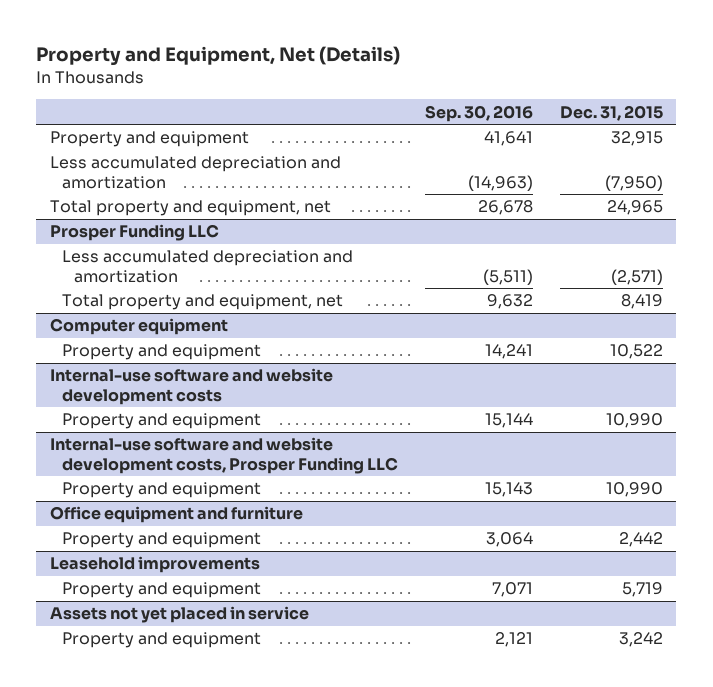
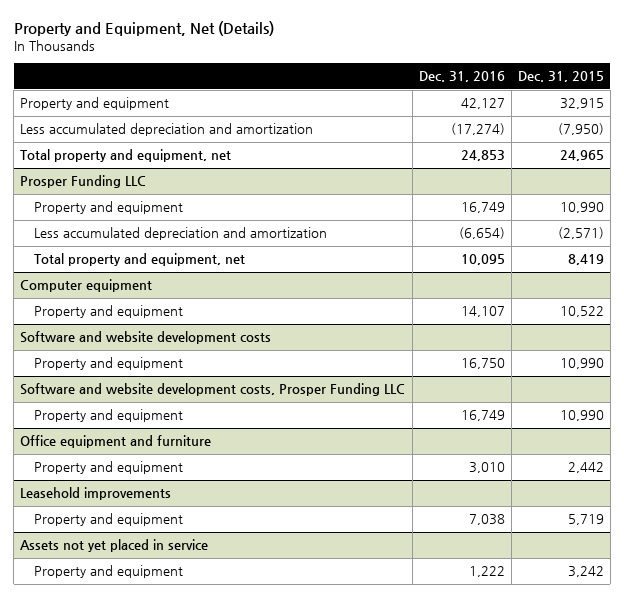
- | Sep. 30, 2016 | Dec. 31, 2015
+ | Dec. 31, 2016 | Dec. 31, 2015
@ Prosper Funding LLC
+ Property and equipment | 16,749 | 10,990
- Internal-use software and website development costs
+ Software and website development costs
- Internal-use software and website development costs, Prosper Funding LLC
+ Software and website development costs, Prosper Funding LLC

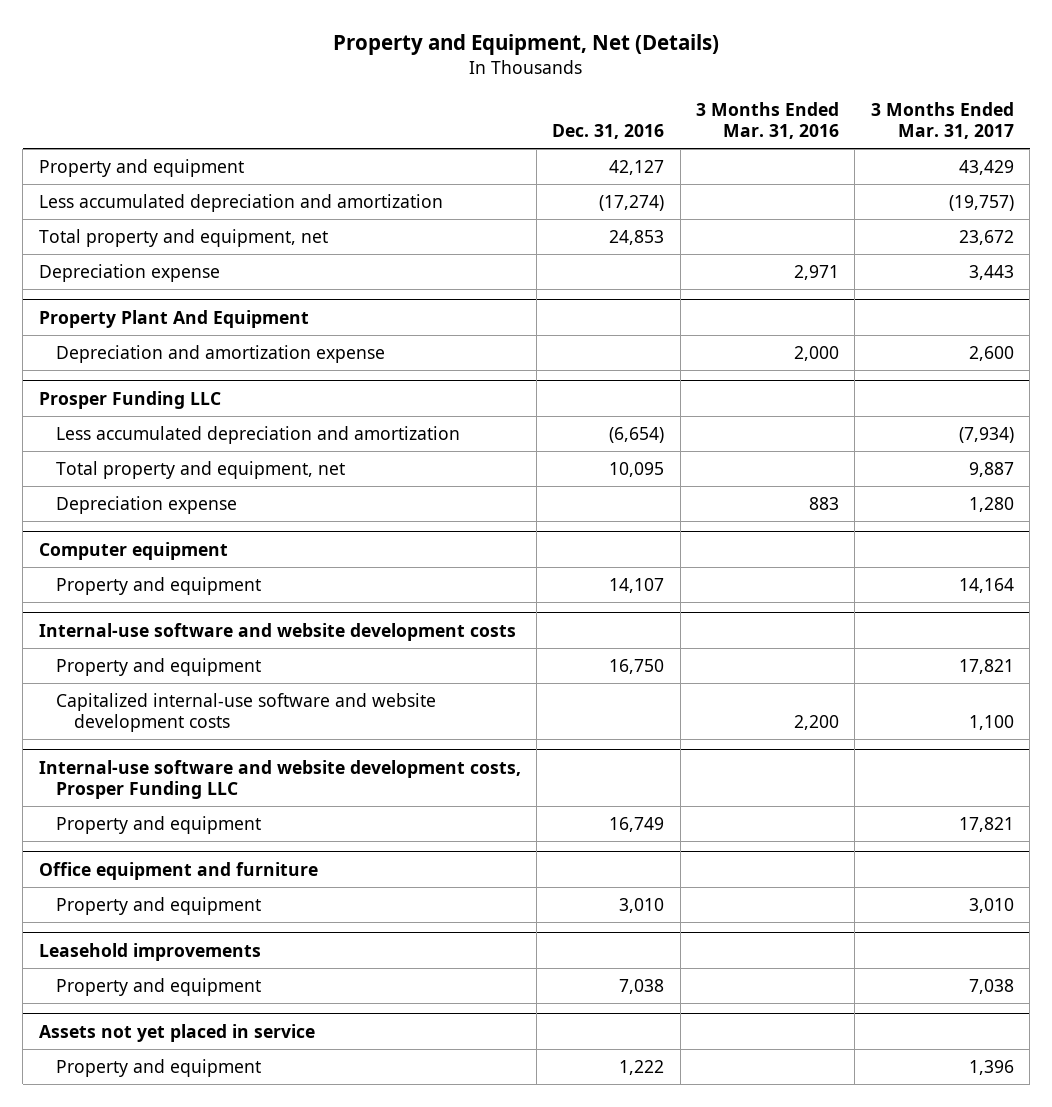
- | Dec. 31, 2016 | Dec. 31, 2015
+ | Dec. 31, 2016 | 3 Months Ended Mar. 31, 2016 | 3 Months Ended Mar. 31, 2017
+ Depreciation expense | | 2,971 | 3,443
+ Property Plant And Equipment
+ Depreciation and amortization expense | | 2,000 | 2,600
@ Prosper Funding LLC
- Property and equipment | 16,749 | 10,990
+ Depreciation expense | | 883 | 1,280
- Software and website development costs
+ Internal-use software and website development costs
- Software and website development costs, Prosper Funding LLC
+ Capitalized internal-use software and website development costs | | 2,200 | 1,100
+ Internal-use software and website development costs, Prosper Funding LLC

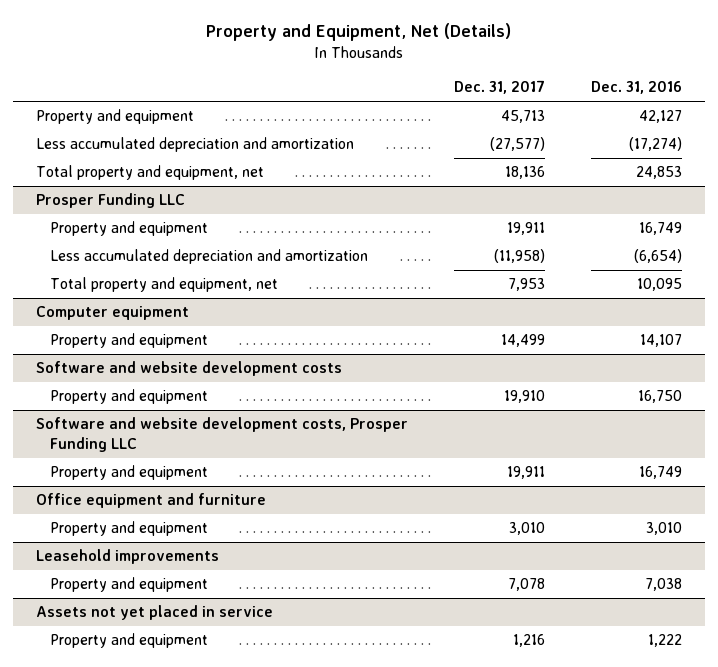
- | Dec. 31, 2016 | 3 Months Ended Mar. 31, 2016 | 3 Months Ended Mar. 31, 2017
+ | Dec. 31, 2017 | Dec. 31, 2016
- Depreciation expense | | 2,971 | 3,443
- Property Plant And Equipment
- Depreciation and amortization expense | | 2,000 | 2,600
@ Prosper Funding LLC
+ Property and equipment | 19,911 | 16,749
- Depreciation expense | | 883 | 1,280
- Internal-use software and website development costs
+ Software and website development costs
- Capitalized internal-use software and website development costs | | 2,200 | 1,100
- Internal-use software and website development costs, Prosper Funding LLC
+ Software and website development costs, Prosper Funding LLC

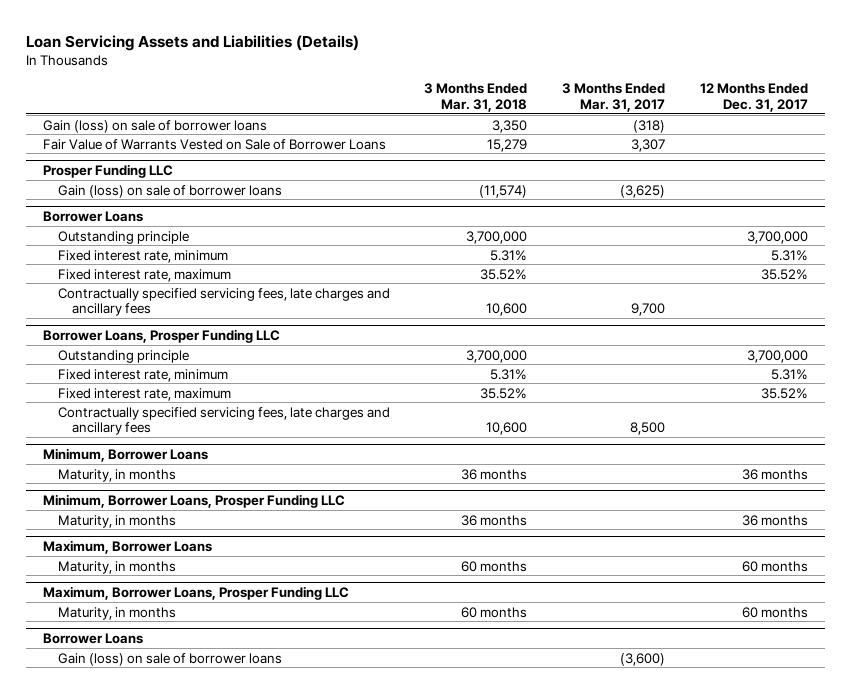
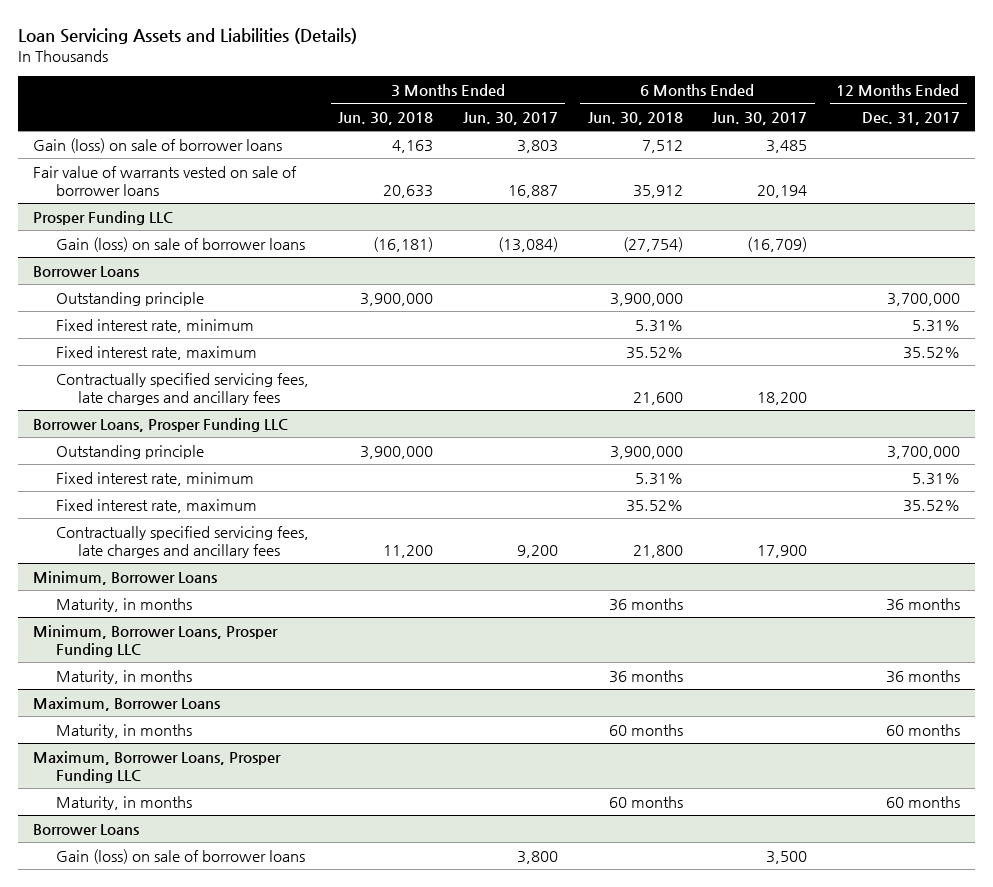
- | 3 Months Ended Mar. 31, 2018 | 3 Months Ended Mar. 31, 2017 | 12 Months Ended Dec. 31, 2017
+ | 3 Months Ended Jun. 30, 2018 | 3 Months Ended Jun. 30, 2017 | 6 Months Ended Jun. 30, 2018 | 6 Months Ended Jun. 30, 2017 | 12 Months Ended Dec. 31, 2017
- Fair Value of Warrants Vested on Sale of Borrower Loans | 15,279 | 3,307 |
+ Fair value of warrants vested on sale of borrower loans | 20,633 | 16,887 | 35,912 | 20,194 |

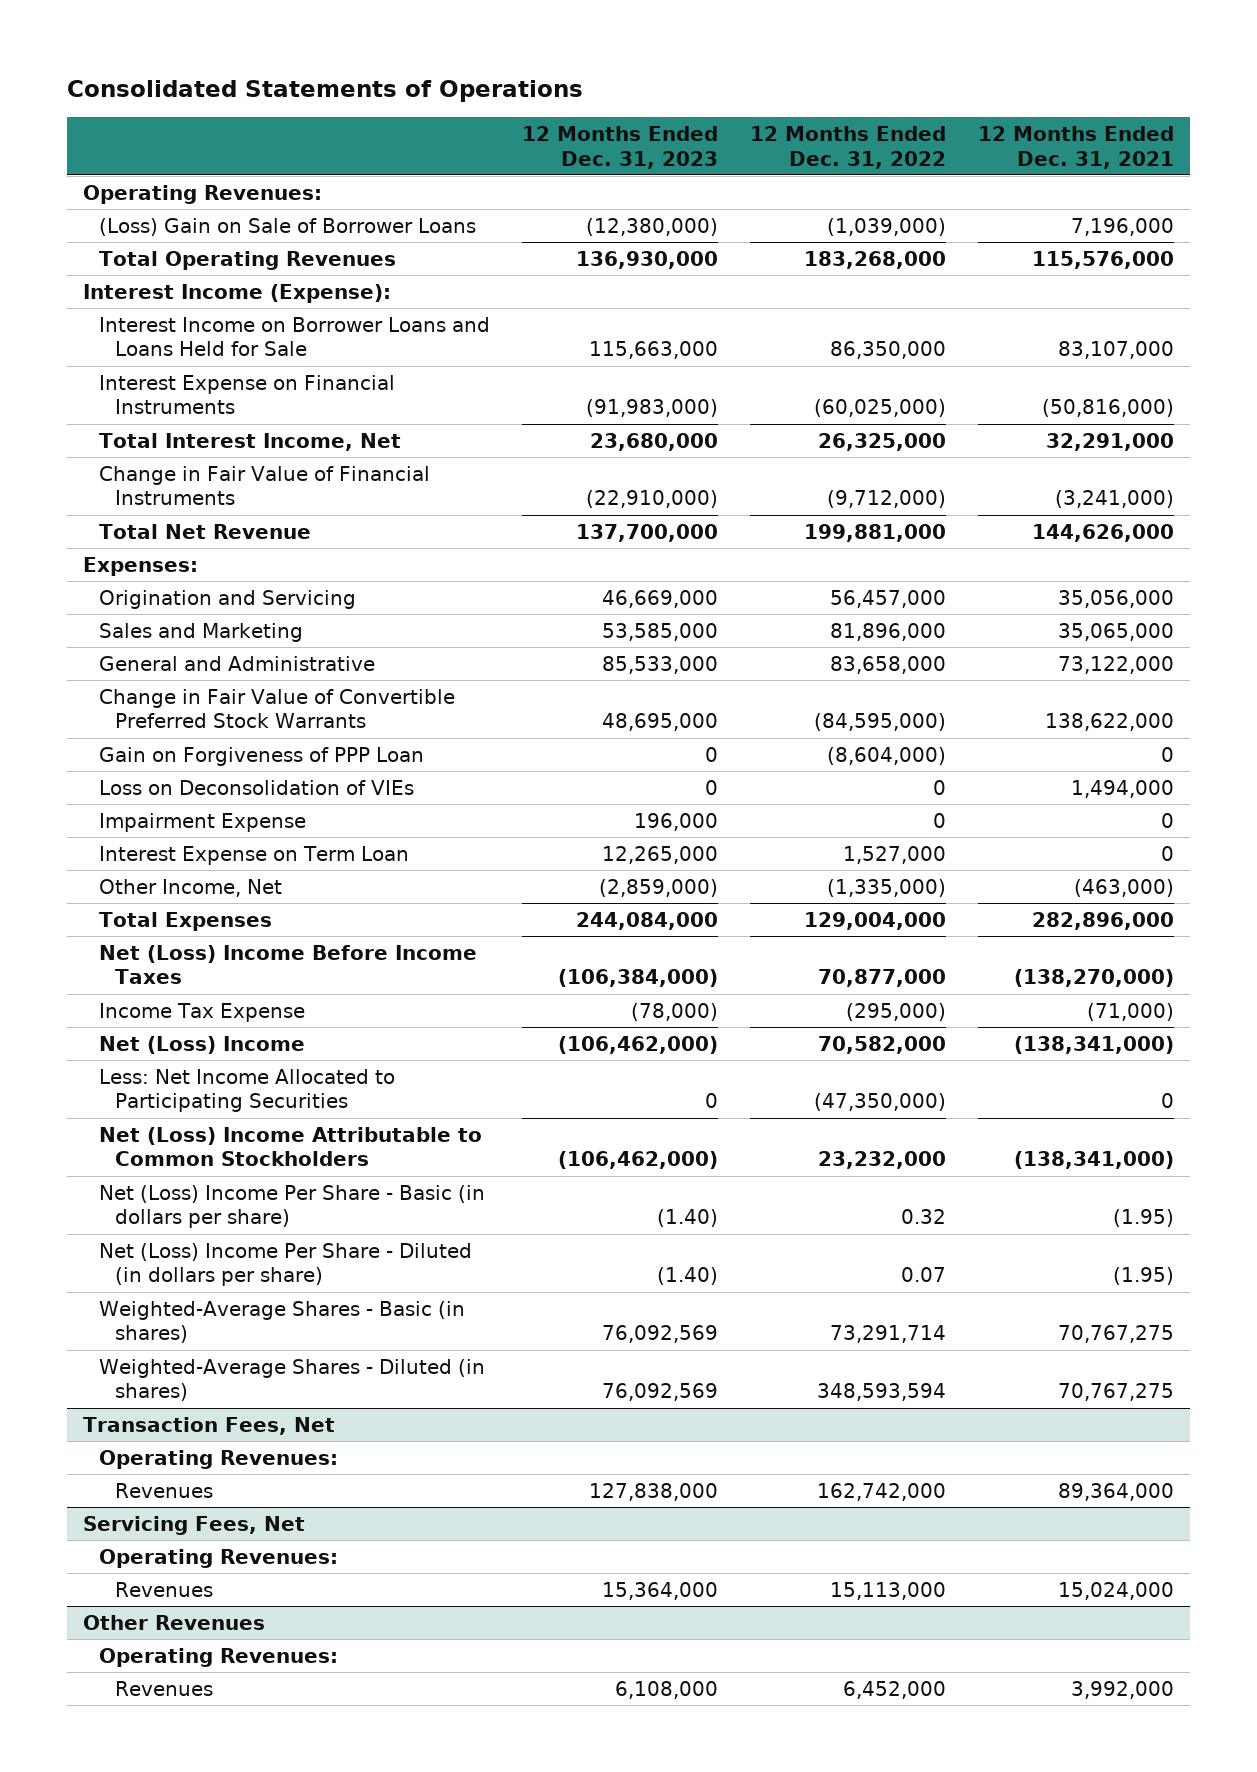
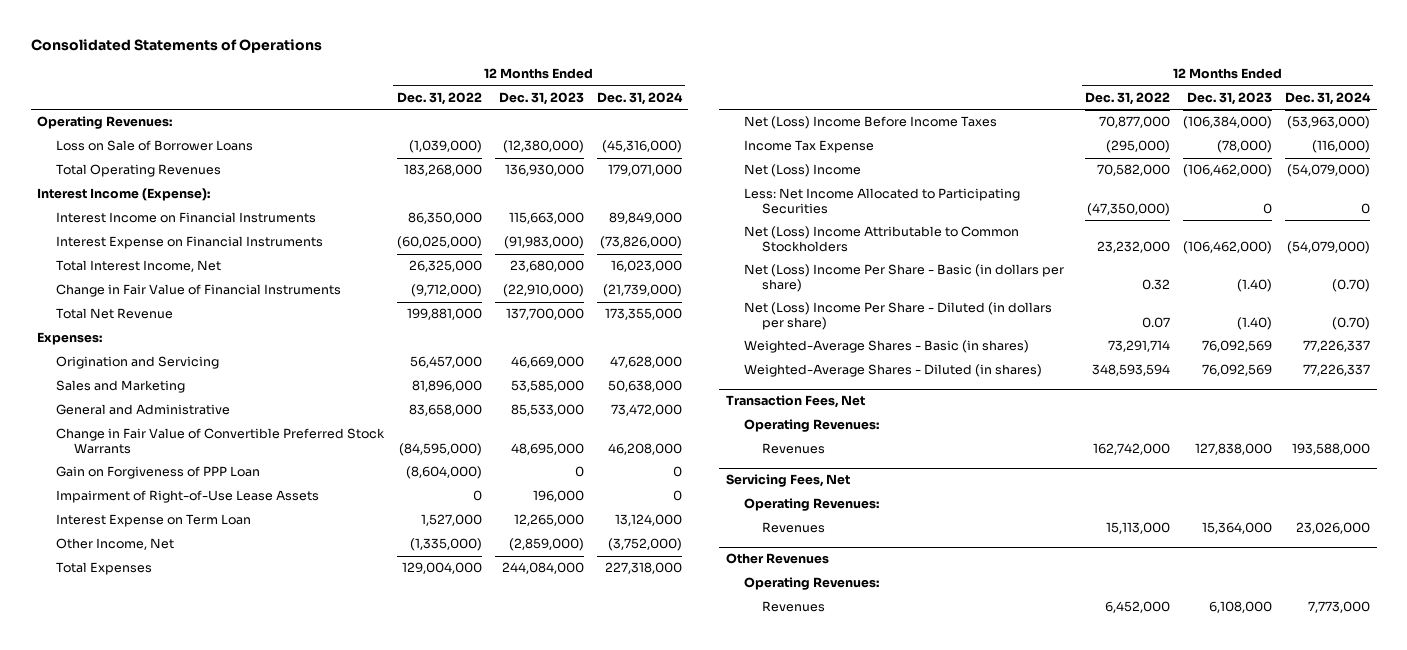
- | 12 Months Ended Dec. 31, 2023 | 12 Months Ended Dec. 31, 2022 | 12 Months Ended Dec. 31, 2021
+ | 12 Months Ended Dec. 31, 2022 | 12 Months Ended Dec. 31, 2023 | 12 Months Ended Dec. 31, 2024
- (Loss) Gain on Sale of Borrower Loans | (12,380,000) | (1,039,000) | 7,196,000
+ Loss on Sale of Borrower Loans | (1,039,000) | (12,380,000) | (45,316,000)
- Interest Income on Borrower Loans and Loans Held for Sale | 115,663,000 | 86,350,000 | 83,107,000
+ Interest Income on Financial Instruments | 86,350,000 | 115,663,000 | 89,849,000
- Loss on Deconsolidation of VIEs | 0 | 0 | 1,494,000
- Impairment Expense | 196,000 | 0 | 0
+ Impairment of Right-of-Use Lease Assets | 0 | 196,000 | 0

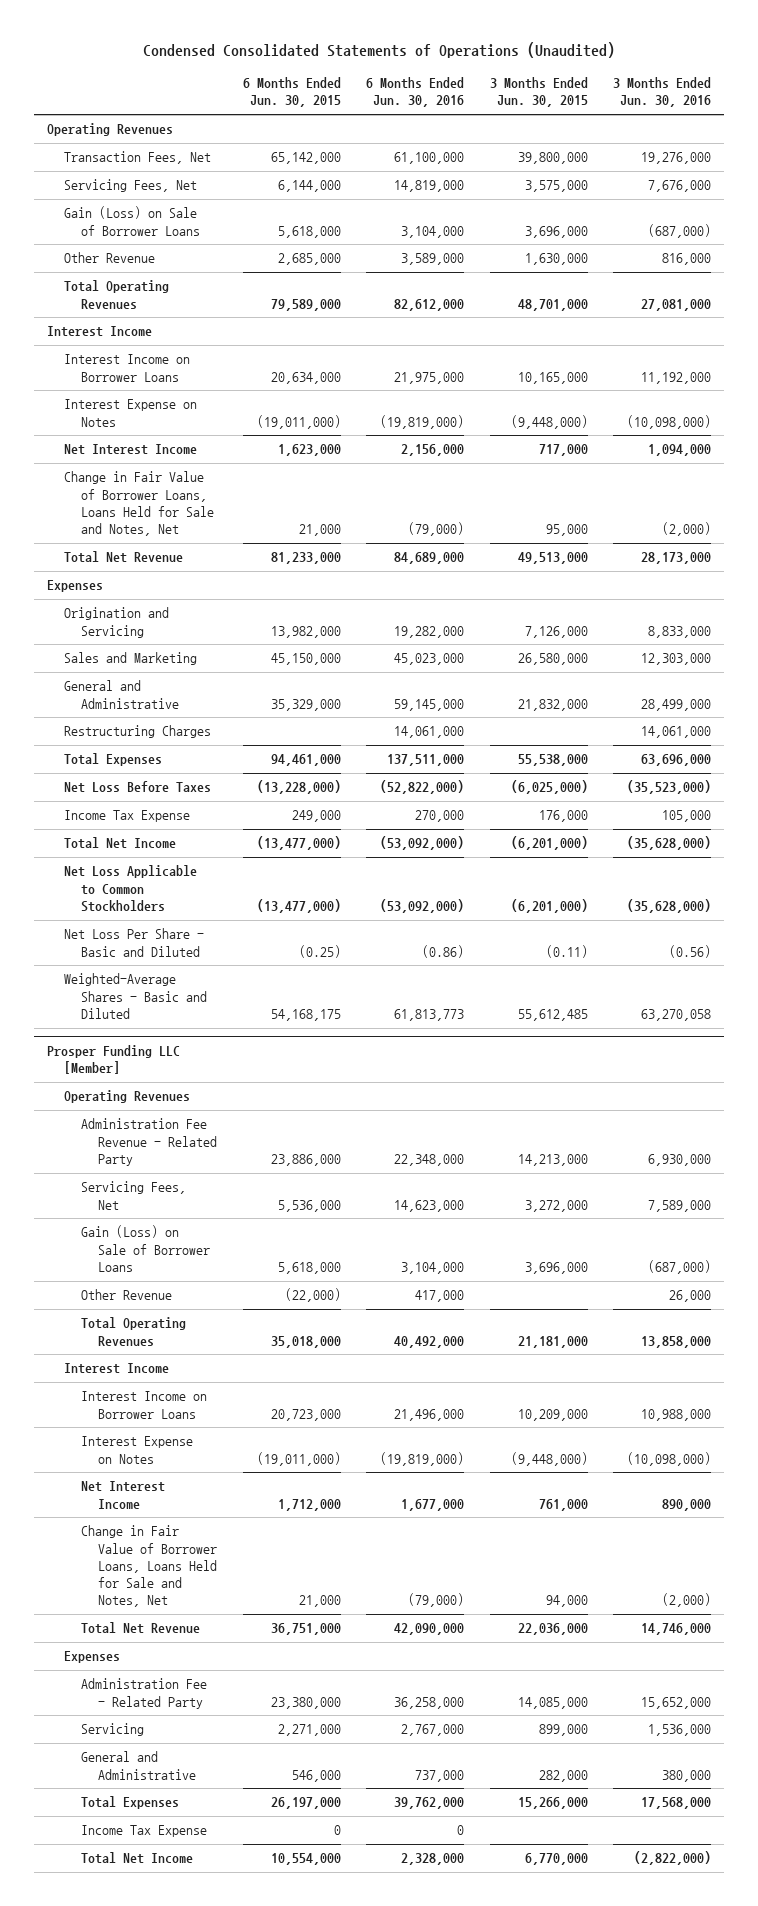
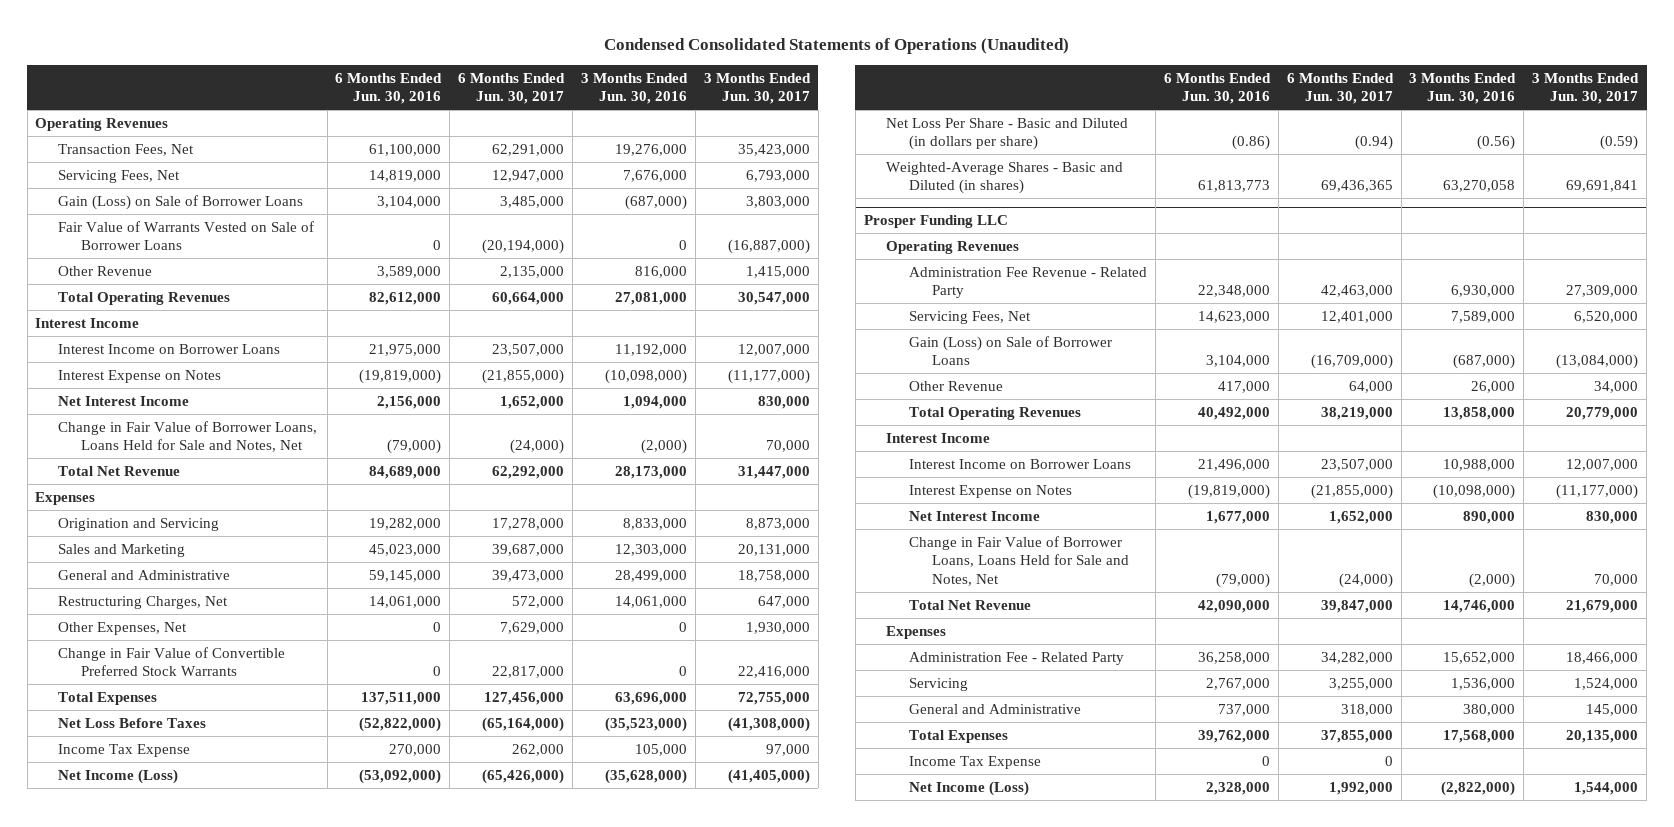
- | 6 Months Ended Jun. 30, 2015 | 6 Months Ended Jun. 30, 2016 | 3 Months Ended Jun. 30, 2015 | 3 Months Ended Jun. 30, 2016
+ | 6 Months Ended Jun. 30, 2016 | 6 Months Ended Jun. 30, 2017 | 3 Months Ended Jun. 30, 2016 | 3 Months Ended Jun. 30, 2017
+ Fair Value of Warrants Vested on Sale of Borrower Loans | 0 | (20,194,000) | 0 | (16,887,000)
- Restructuring Charges | | 14,061,000 | | 14,061,000
+ Restructuring Charges, Net | 14,061,000 | 572,000 | 14,061,000 | 647,000
+ Other Expenses, Net | 0 | 7,629,000 | 0 | 1,930,000
+ Change in Fair Value of Convertible Preferred Stock Warrants | 0 | 22,817,000 | 0 | 22,416,000
- Total Net Income | (13,477,000) | (53,092,000) | (6,201,000) | (35,628,000)
- Net Loss Applicable to Common Stockholders | (13,477,000) | (53,092,000) | (6,201,000) | (35,628,000)
- Net Loss Per Share - Basic and Diluted | (0.25) | (0.86) | (0.11) | (0.56)
- Weighted-Average Shares - Basic and Diluted | 54,168,175 | 61,813,773 | 55,612,485 | 63,270,058
- Prosper Funding LLC [Member]
+ Net Income (Loss) | (53,092,000) | (65,426,000) | (35,628,000) | (41,405,000)
+ Net Loss Per Share - Basic and Diluted (in dollars per share) | (0.86) | (0.94) | (0.56) | (0.59)
+ Weighted-Average Shares - Basic and Diluted (in shares) | 61,813,773 | 69,436,365 | 63,270,058 | 69,691,841
+ Prosper Funding LLC
- Total Net Income | 10,554,000 | 2,328,000 | 6,770,000 | (2,822,000)
+ Net Income (Loss) | 2,328,000 | 1,992,000 | (2,822,000) | 1,544,000

